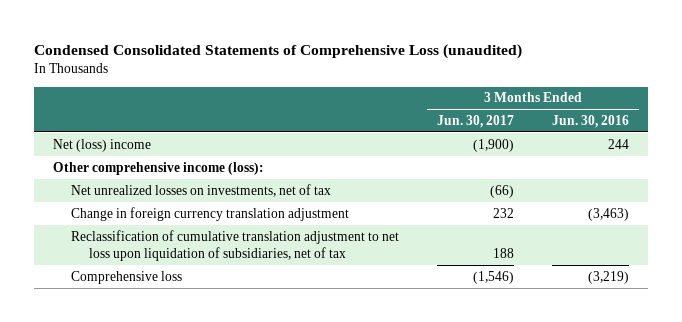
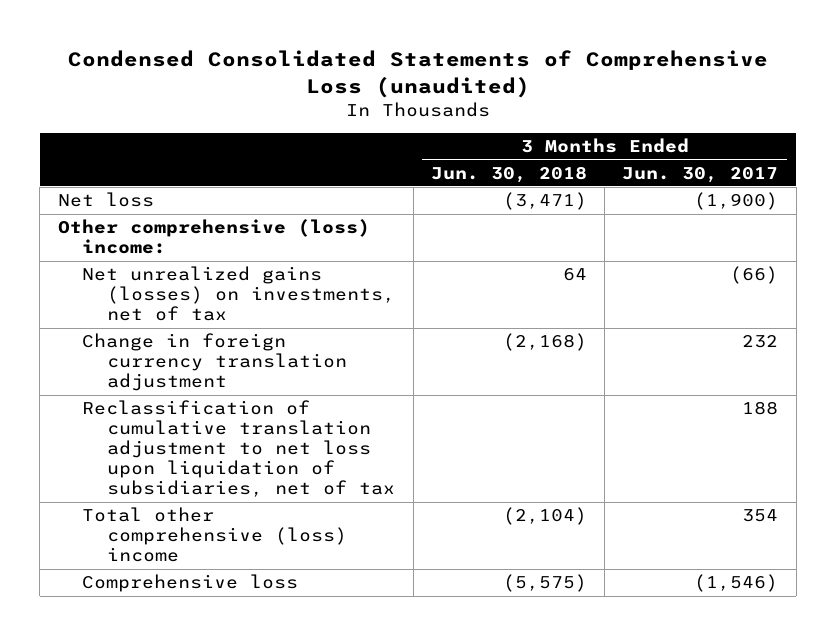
- | 3 Months Ended Jun. 30, 2017 | 3 Months Ended Jun. 30, 2016
+ | 3 Months Ended Jun. 30, 2018 | 3 Months Ended Jun. 30, 2017
- Net (loss) income | (1,900) | 244
- Other comprehensive income (loss):
- Net unrealized losses on investments, net of tax | (66) |
+ Net loss | (3,471) | (1,900)
+ Other comprehensive (loss) income:
+ Net unrealized gains (losses) on investments, net of tax | 64 | (66)
+ Total other comprehensive (loss) income | (2,104) | 354

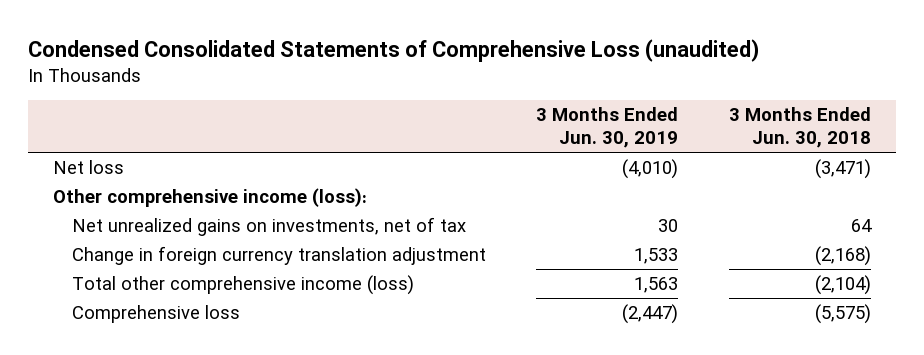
- | 3 Months Ended Jun. 30, 2018 | 3 Months Ended Jun. 30, 2017
+ | 3 Months Ended Jun. 30, 2019 | 3 Months Ended Jun. 30, 2018
- Other comprehensive (loss) income:
- Net unrealized gains (losses) on investments, net of tax | 64 | (66)
+ Other comprehensive income (loss):
+ Net unrealized gains on investments, net of tax | 30 | 64
- Reclassification of cumulative translation adjustment to net loss upon liquidation of subsidiaries, net of tax | | 188
- Total other comprehensive (loss) income | (2,104) | 354
+ Total other comprehensive income (loss) | 1,563 | (2,104)

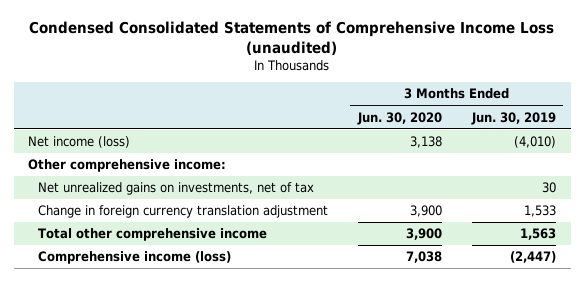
- Condensed Consolidated Statements of Comprehensive Loss (unaudited)
+ Condensed Consolidated Statements of Comprehensive Income Loss (unaudited)
- | 3 Months Ended Jun. 30, 2019 | 3 Months Ended Jun. 30, 2018
+ | 3 Months Ended Jun. 30, 2020 | 3 Months Ended Jun. 30, 2019
- Net loss | (4,010) | (3,471)
- Other comprehensive income (loss):
+ Net income (loss) | 3,138 | (4,010)
+ Other comprehensive income:
- Total other comprehensive income (loss) | 1,563 | (2,104)
- Comprehensive loss | (2,447) | (5,575)
+ Total other comprehensive income | 3,900 | 1,563
+ Comprehensive income (loss) | 7,038 | (2,447)

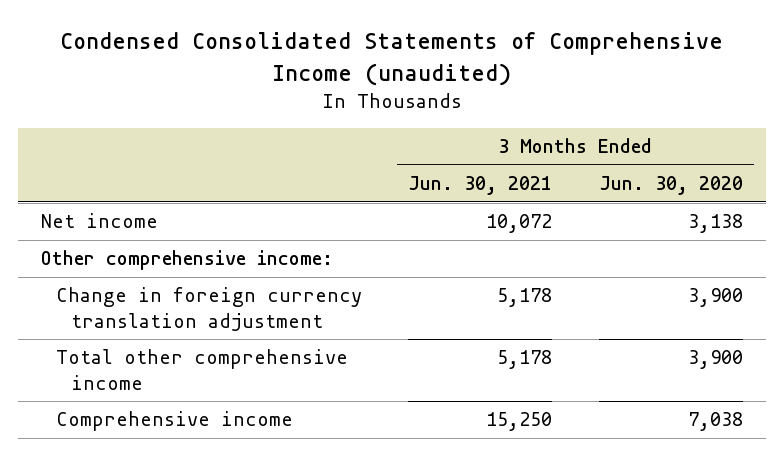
- Condensed Consolidated Statements of Comprehensive Income Loss (unaudited)
+ Condensed Consolidated Statements of Comprehensive Income (unaudited)
- | 3 Months Ended Jun. 30, 2020 | 3 Months Ended Jun. 30, 2019
+ | 3 Months Ended Jun. 30, 2021 | 3 Months Ended Jun. 30, 2020
- Net income (loss) | 3,138 | (4,010)
+ Net income | 10,072 | 3,138
- Net unrealized gains on investments, net of tax | | 30
- Comprehensive income (loss) | 7,038 | (2,447)
+ Comprehensive income | 15,250 | 7,038

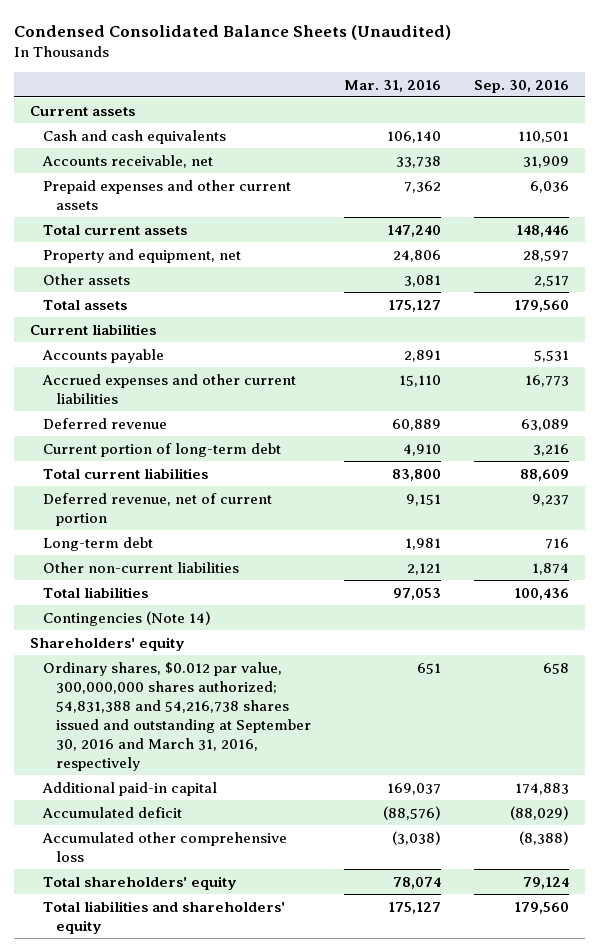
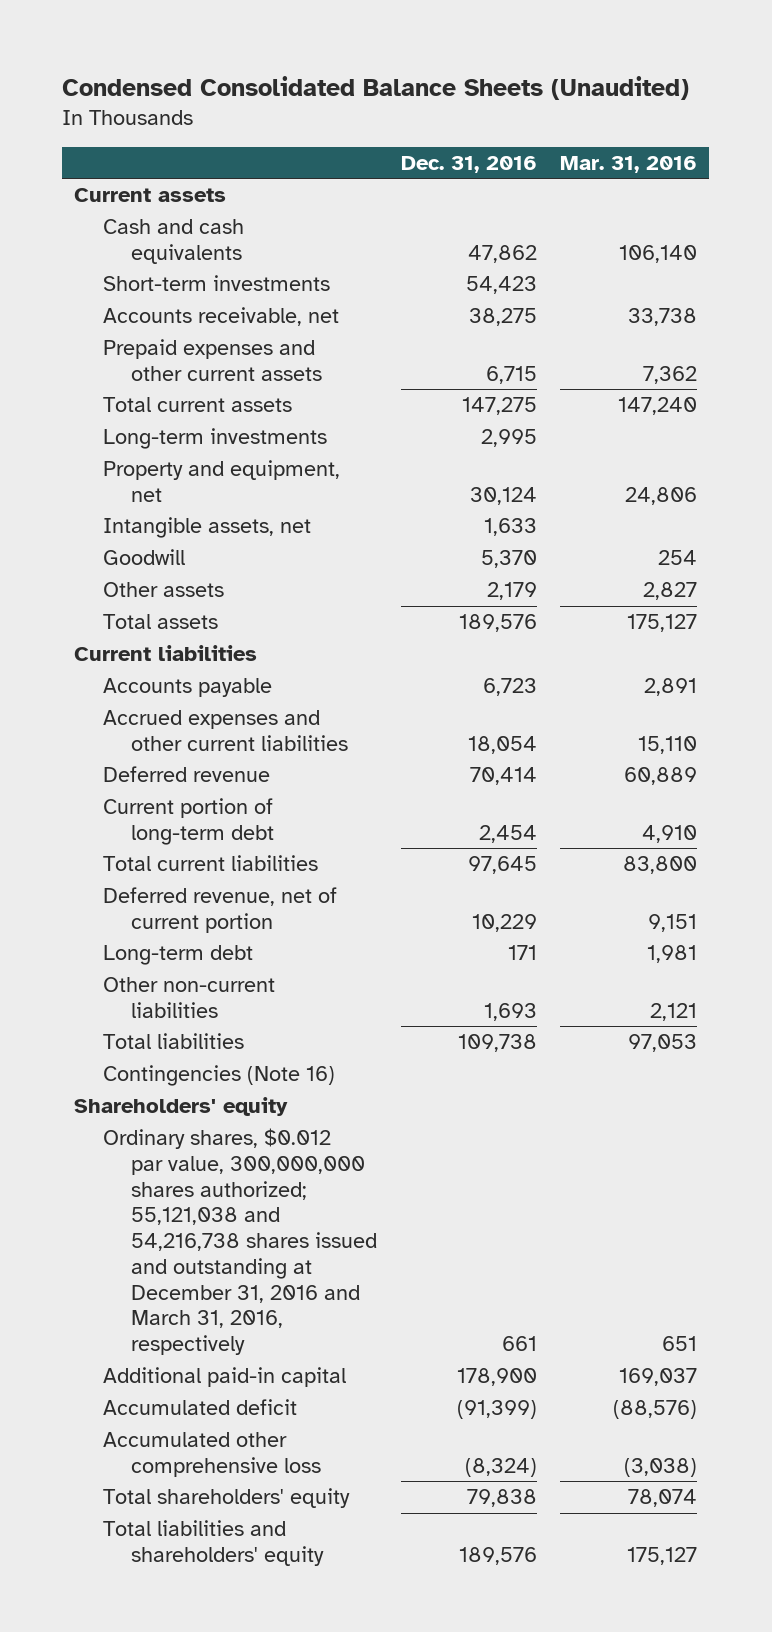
- | Mar. 31, 2016 | Sep. 30, 2016
+ | Dec. 31, 2016 | Mar. 31, 2016
+ Short-term investments | 54,423 |
+ Long-term investments | 2,995 |
- Other assets | 3,081 | 2,517
+ Intangible assets, net | 1,633 |
+ Goodwill | 5,370 | 254
+ Other assets | 2,179 | 2,827
- Contingencies (Note 14)
+ Contingencies (Note 16)
- Ordinary shares, $0.012 par value, 300,000,000 shares authorized; 54,831,388 and 54,216,738 shares issued and outstanding at September 30, 2016 and March 31, 2016, respectively | 651 | 658
+ Ordinary shares, $0.012 par value, 300,000,000 shares authorized; 55,121,038 and 54,216,738 shares issued and outstanding at December 31, 2016 and March 31, 2016, respectively | 661 | 651

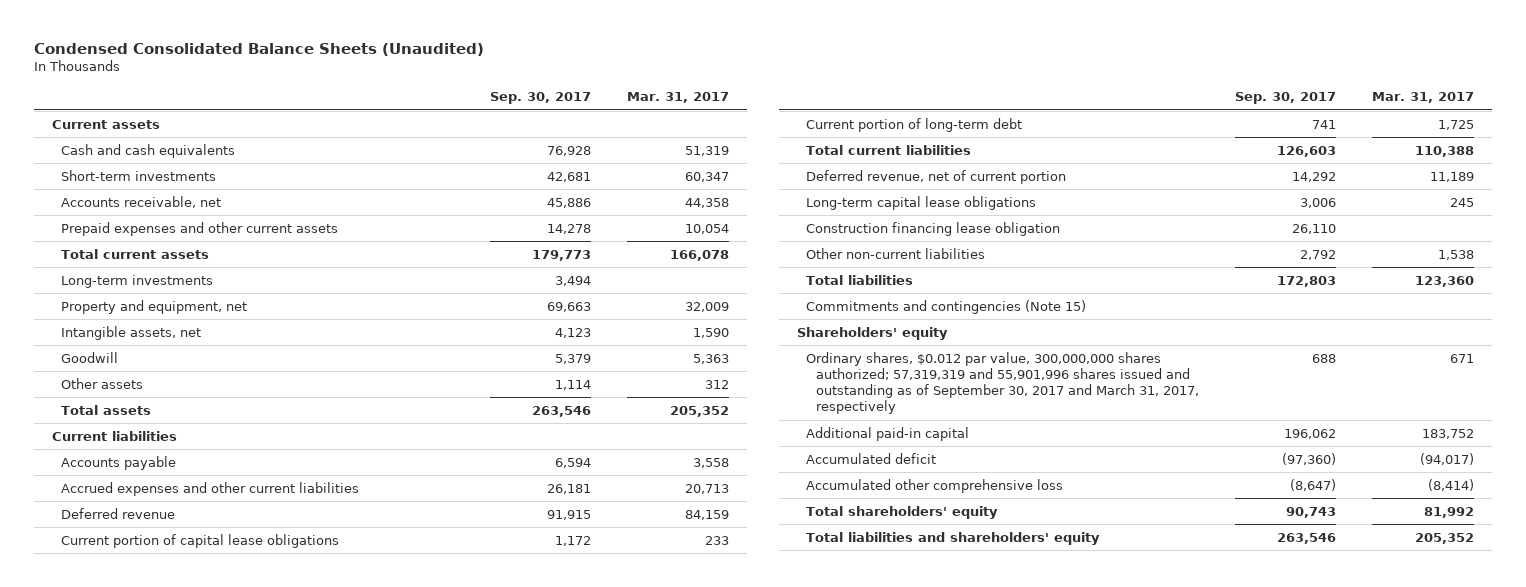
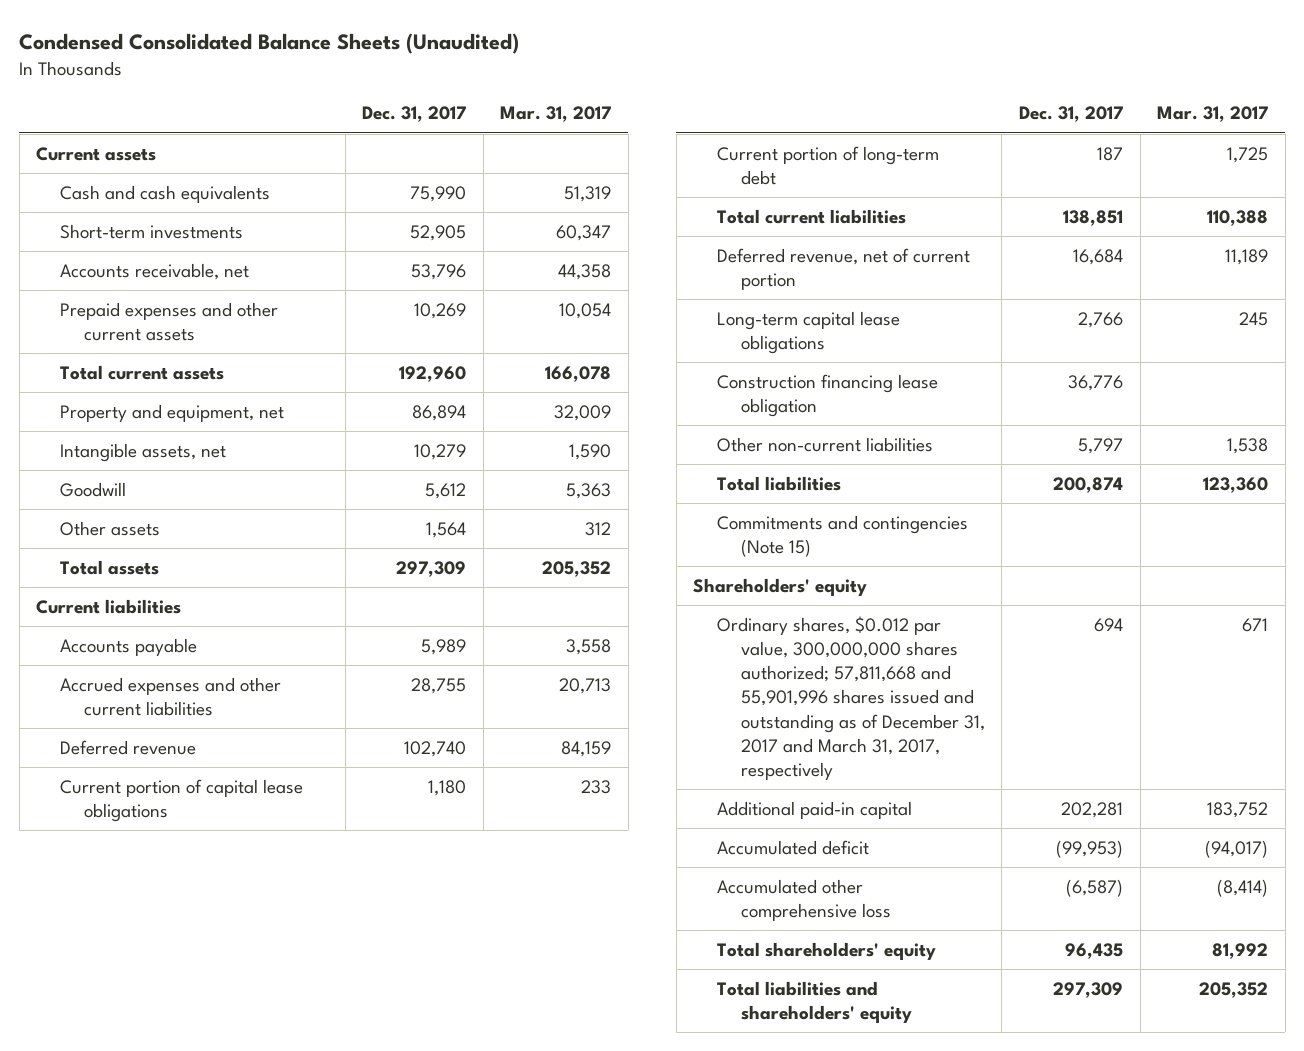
- | Sep. 30, 2017 | Mar. 31, 2017
+ | Dec. 31, 2017 | Mar. 31, 2017
- Long-term investments | 3,494 |
- Ordinary shares, $0.012 par value, 300,000,000 shares authorized; 57,319,319 and 55,901,996 shares issued and outstanding as of September 30, 2017 and March 31, 2017, respectively | 688 | 671
+ Ordinary shares, $0.012 par value, 300,000,000 shares authorized; 57,811,668 and 55,901,996 shares issued and outstanding as of December 31, 2017 and March 31, 2017, respectively | 694 | 671

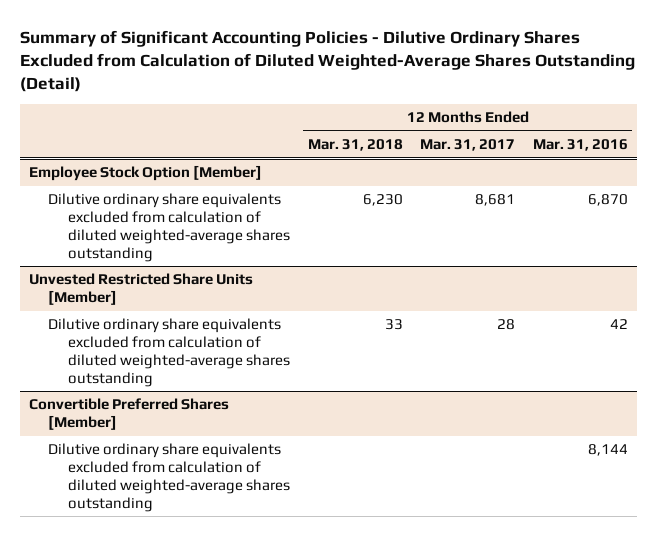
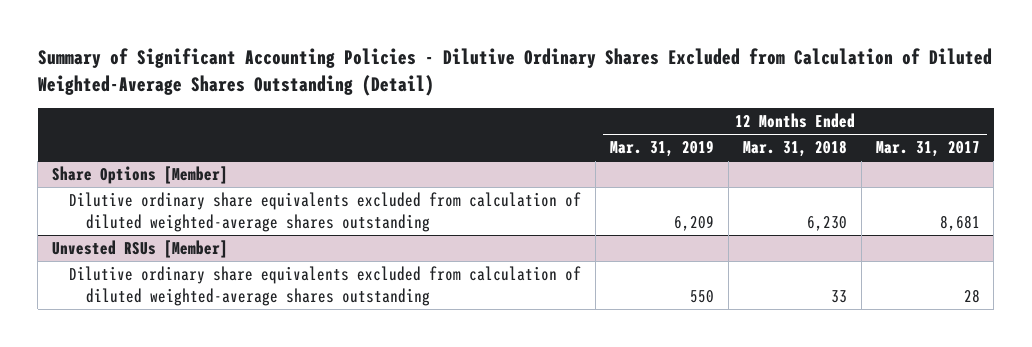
- | 12 Months Ended Mar. 31, 2018 | 12 Months Ended Mar. 31, 2017 | 12 Months Ended Mar. 31, 2016
+ | 12 Months Ended Mar. 31, 2019 | 12 Months Ended Mar. 31, 2018 | 12 Months Ended Mar. 31, 2017
- Employee Stock Option [Member]
+ Share Options [Member]
- Unvested Restricted Share Units [Member]
+ Unvested RSUs [Member]
- Convertible Preferred Shares [Member]
- Dilutive ordinary share equivalents excluded from calculation of diluted weighted-average shares outstanding | | | 8,144

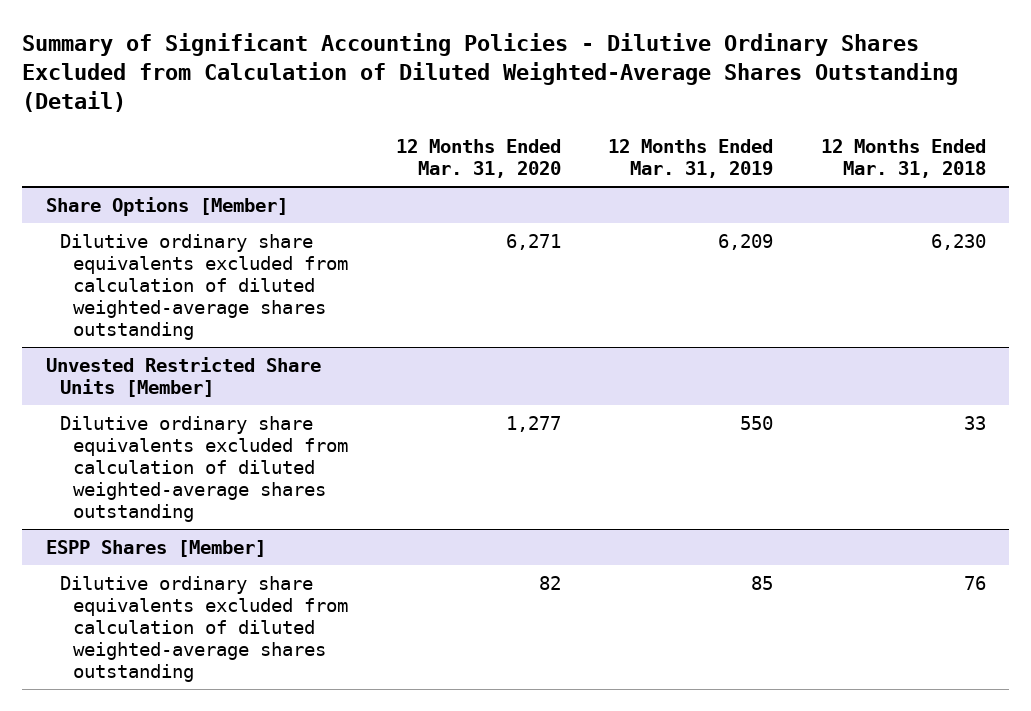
- | 12 Months Ended Mar. 31, 2019 | 12 Months Ended Mar. 31, 2018 | 12 Months Ended Mar. 31, 2017
+ | 12 Months Ended Mar. 31, 2020 | 12 Months Ended Mar. 31, 2019 | 12 Months Ended Mar. 31, 2018
- Unvested RSUs [Member]
+ Unvested Restricted Share Units [Member]
+ ESPP Shares [Member]
+ Dilutive ordinary share equivalents excluded from calculation of diluted weighted-average shares outstanding | 82 | 85 | 76

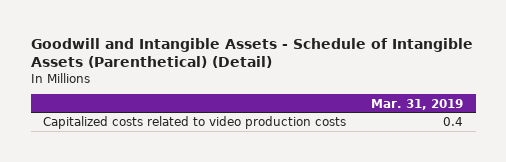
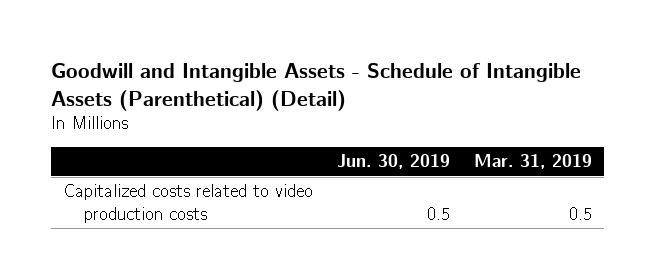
- | Mar. 31, 2019
+ | Jun. 30, 2019 | Mar. 31, 2019
- Capitalized costs related to video production costs | 0.4
+ Capitalized costs related to video production costs | 0.5 | 0.5

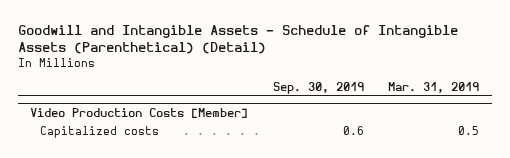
- | Jun. 30, 2019 | Mar. 31, 2019
+ | Sep. 30, 2019 | Mar. 31, 2019
- Capitalized costs related to video production costs | 0.5 | 0.5
+ Video Production Costs [Member]
+ Capitalized costs | 0.6 | 0.5

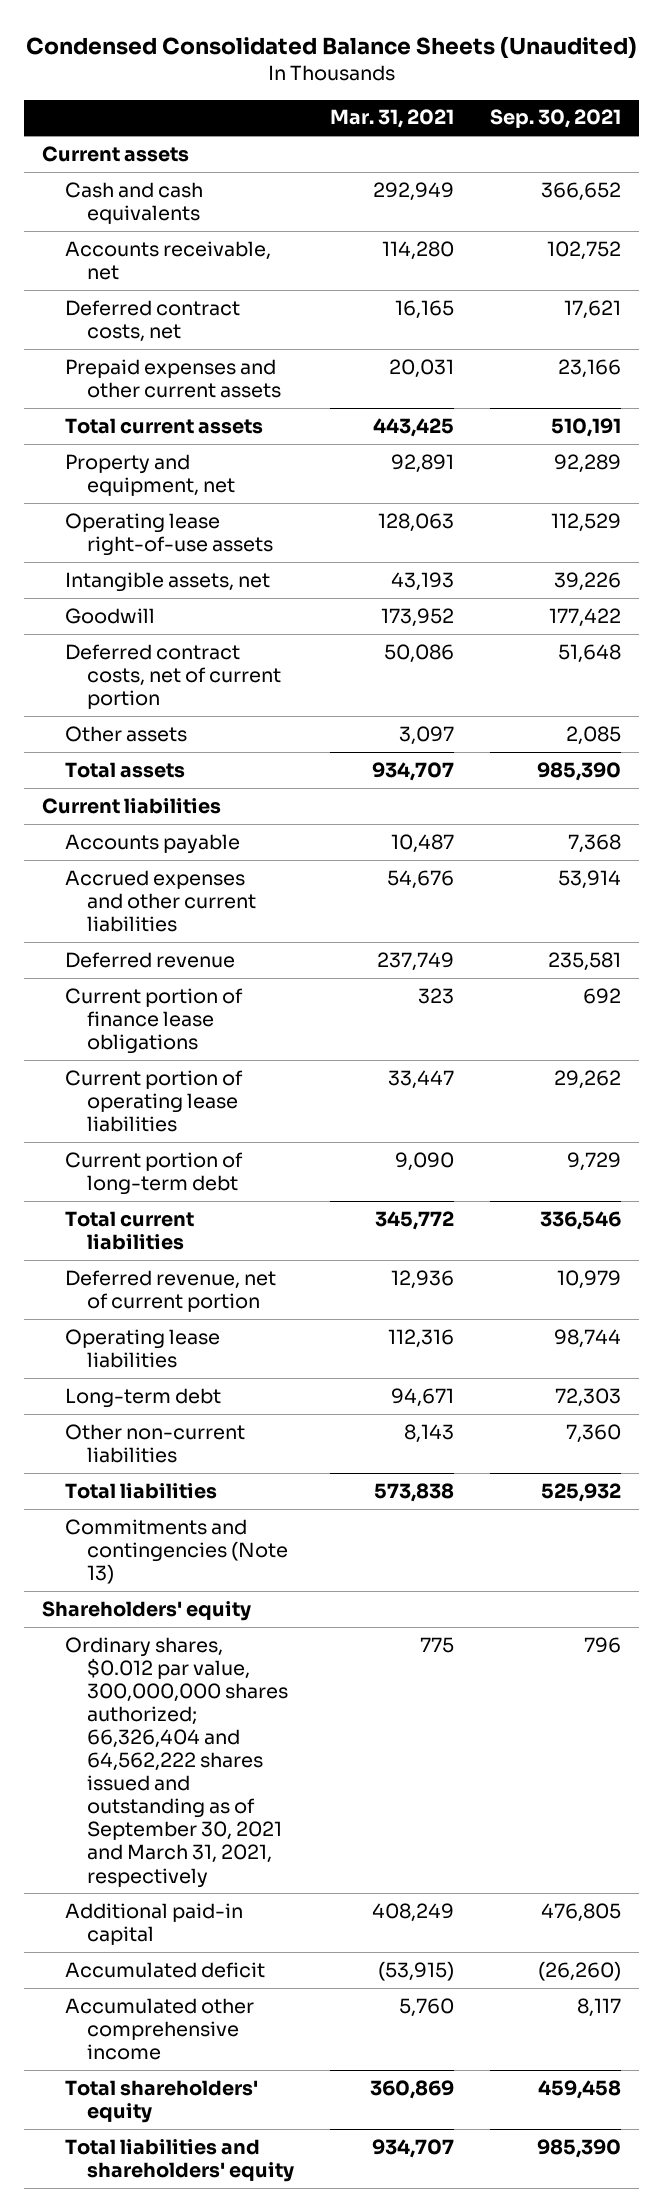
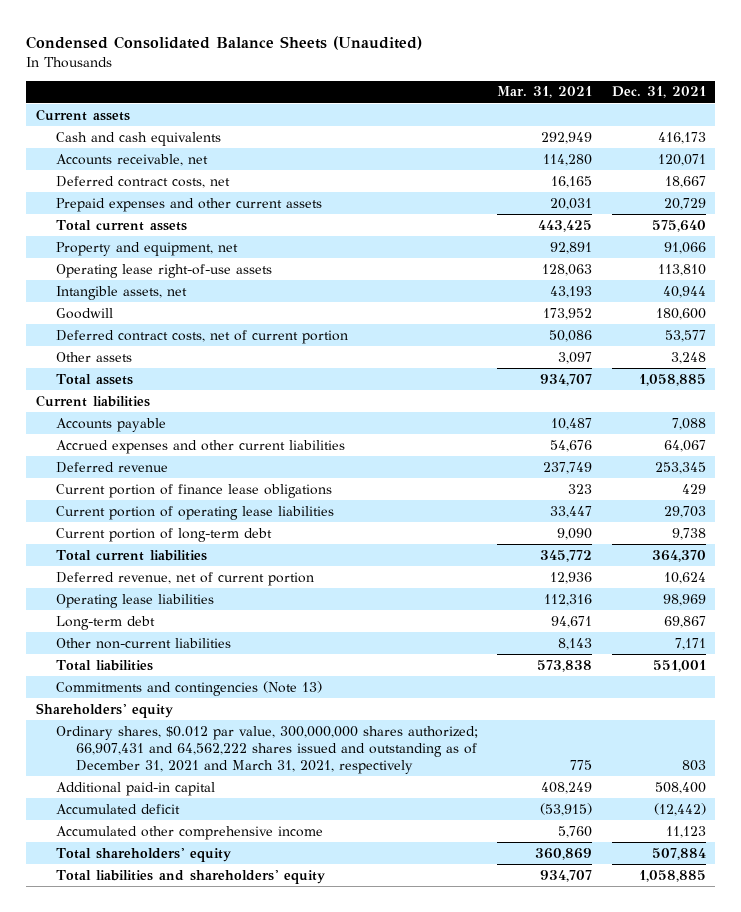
- | Mar. 31, 2021 | Sep. 30, 2021
+ | Mar. 31, 2021 | Dec. 31, 2021
- Ordinary shares, $0.012 par value, 300,000,000 shares authorized; 66,326,404 and 64,562,222 shares issued and outstanding as of September 30, 2021 and March 31, 2021, respectively | 775 | 796
+ Ordinary shares, $0.012 par value, 300,000,000 shares authorized; 66,907,431 and 64,562,222 shares issued and outstanding as of December 31, 2021 and March 31, 2021, respectively | 775 | 803

